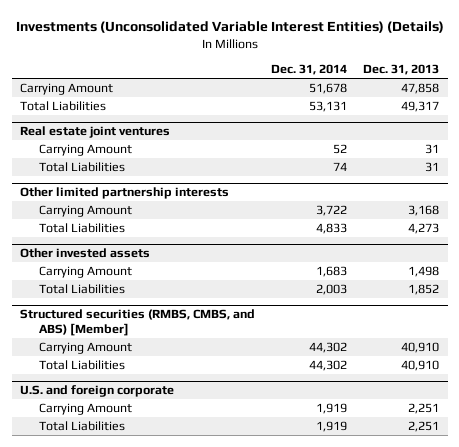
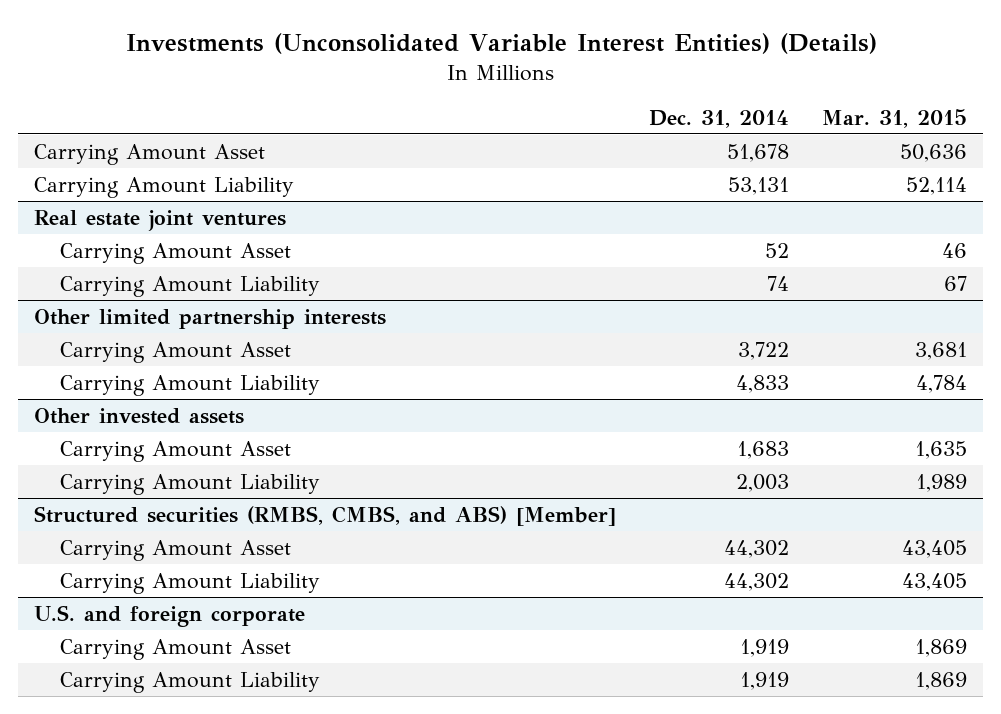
- | Dec. 31, 2014 | Dec. 31, 2013
+ | Dec. 31, 2014 | Mar. 31, 2015
- Carrying Amount | 51,678 | 47,858
- Total Liabilities | 53,131 | 49,317
+ Carrying Amount Asset | 51,678 | 50,636
+ Carrying Amount Liability | 53,131 | 52,114
@ Real estate joint ventures
- Carrying Amount | 52 | 31
- Total Liabilities | 74 | 31
+ Carrying Amount Asset | 52 | 46
+ Carrying Amount Liability | 74 | 67
@ Other limited partnership interests
- Carrying Amount | 3,722 | 3,168
- Total Liabilities | 4,833 | 4,273
+ Carrying Amount Asset | 3,722 | 3,681
+ Carrying Amount Liability | 4,833 | 4,784
@ Other invested assets
- Carrying Amount | 1,683 | 1,498
- Total Liabilities | 2,003 | 1,852
+ Carrying Amount Asset | 1,683 | 1,635
+ Carrying Amount Liability | 2,003 | 1,989
@ Structured securities (RMBS, CMBS, and ABS) [Member]
- Carrying Amount | 44,302 | 40,910
- Total Liabilities | 44,302 | 40,910
+ Carrying Amount Asset | 44,302 | 43,405
+ Carrying Amount Liability | 44,302 | 43,405
@ U.S. and foreign corporate
- Carrying Amount | 1,919 | 2,251
- Total Liabilities | 1,919 | 2,251
+ Carrying Amount Asset | 1,919 | 1,869
+ Carrying Amount Liability | 1,919 | 1,869

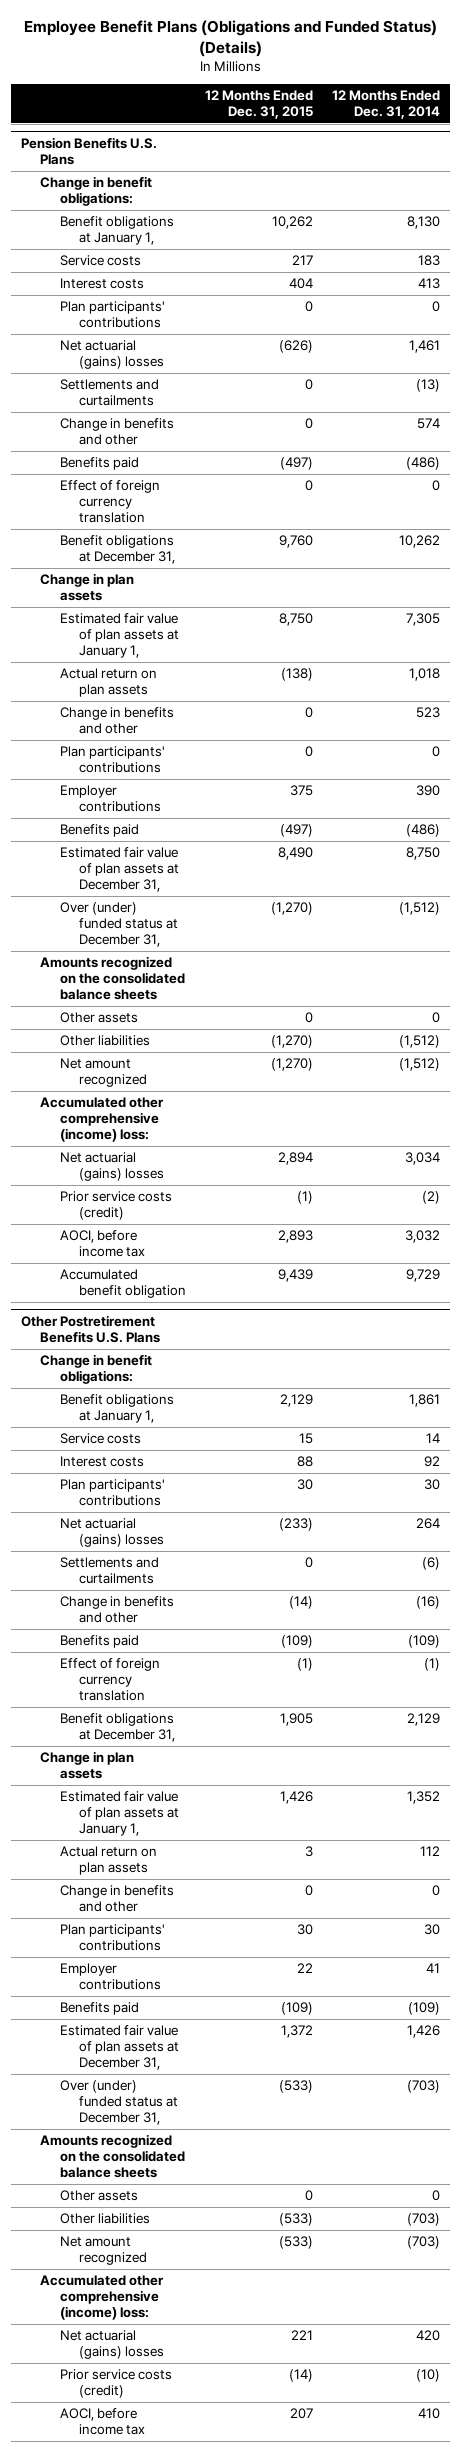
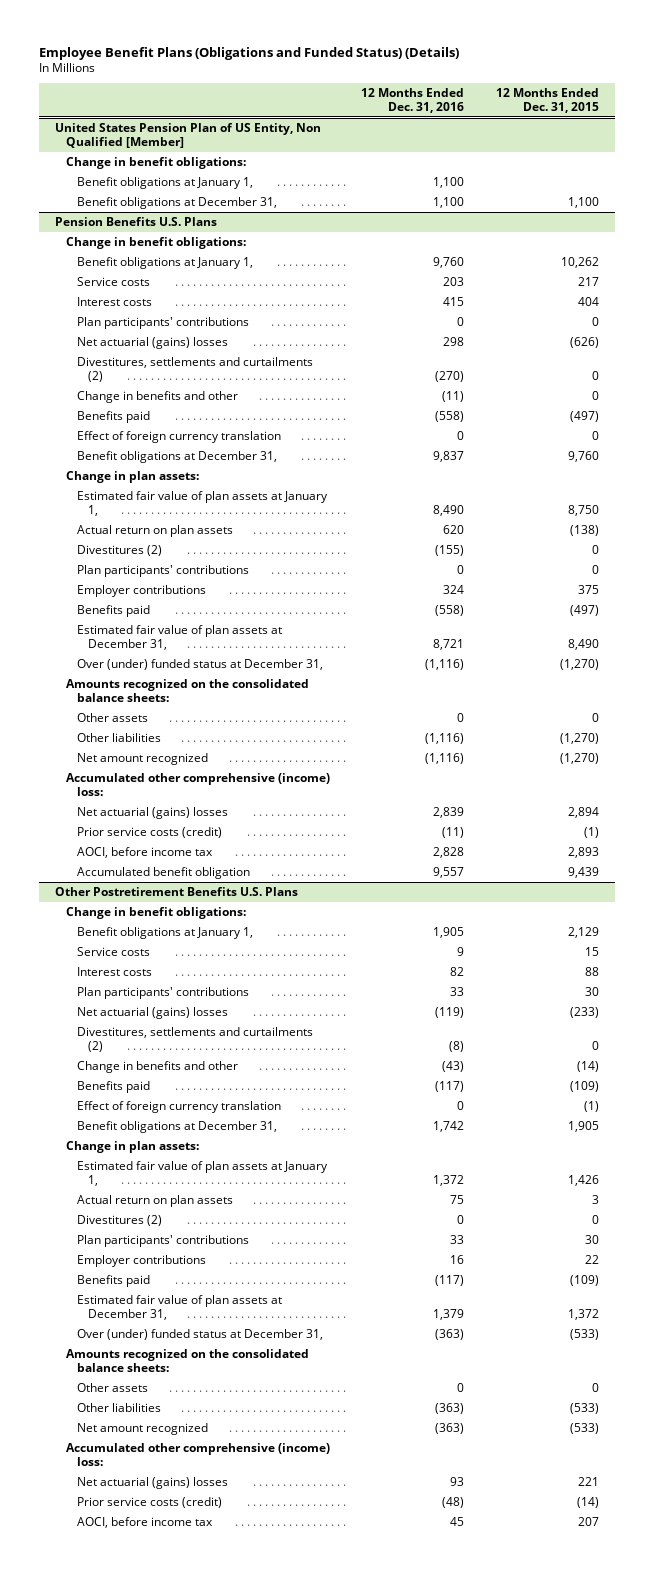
- | 12 Months Ended Dec. 31, 2015 | 12 Months Ended Dec. 31, 2014
+ | 12 Months Ended Dec. 31, 2016 | 12 Months Ended Dec. 31, 2015
+ United States Pension Plan of US Entity, Non Qualified [Member]
+ Change in benefit obligations:
+ Benefit obligations at January 1, | 1,100 |
+ Benefit obligations at December 31, | 1,100 | 1,100
@ Pension Benefits U.S. Plans
- Settlements and curtailments | 0 | (13)
+ Divestitures, settlements and curtailments (2) | (270) | 0
- Change in plan assets
+ Change in plan assets:
- Change in benefits and other | 0 | 523
+ Divestitures (2) | (155) | 0
- Amounts recognized on the consolidated balance sheets
+ Amounts recognized on the consolidated balance sheets:
@ Other Postretirement Benefits U.S. Plans
- Settlements and curtailments | 0 | (6)
+ Divestitures, settlements and curtailments (2) | (8) | 0
- Change in plan assets
+ Change in plan assets:
- Change in benefits and other | 0 | 0
+ Divestitures (2) | 0 | 0
- Amounts recognized on the consolidated balance sheets
+ Amounts recognized on the consolidated balance sheets:

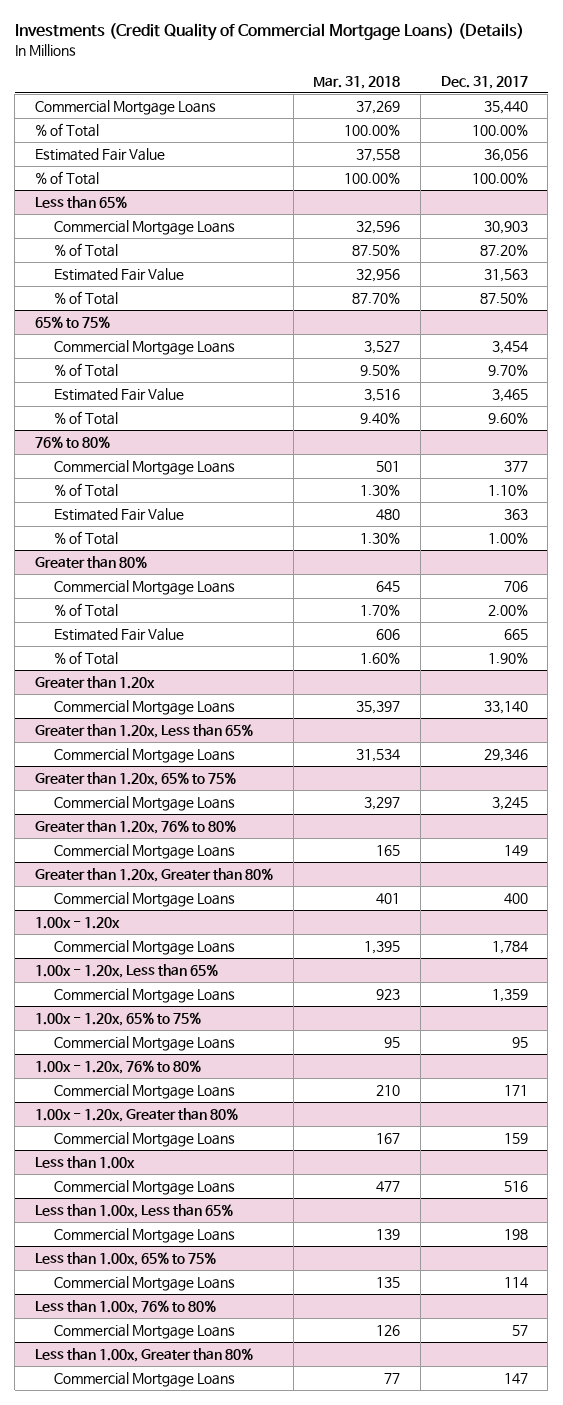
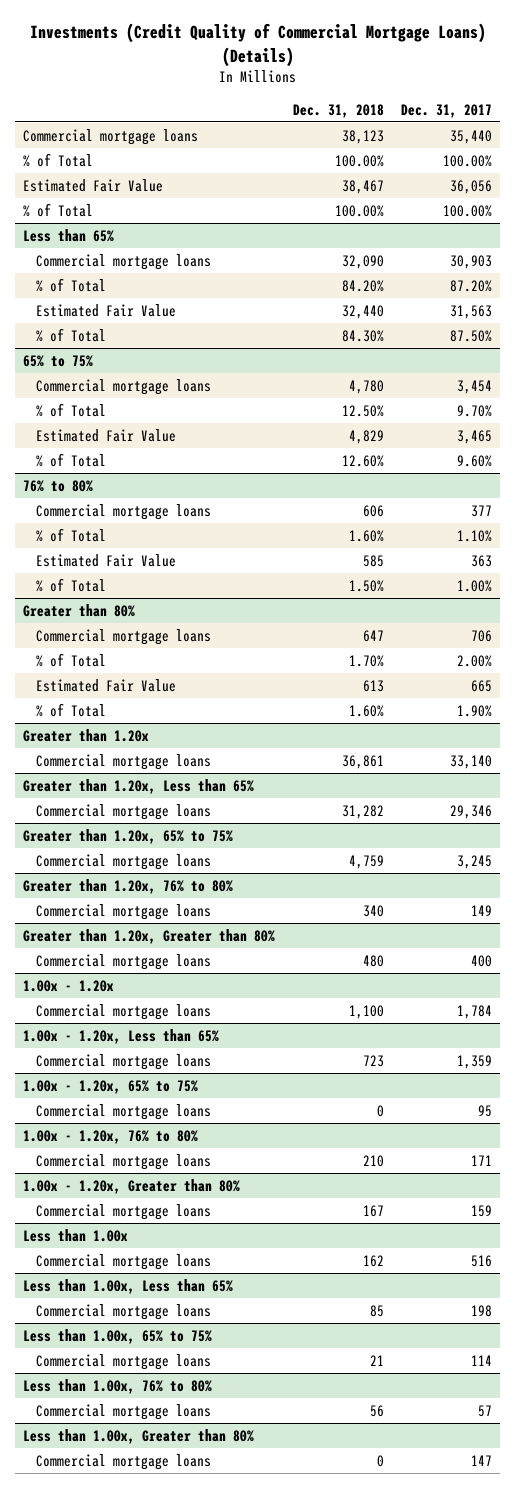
- | Mar. 31, 2018 | Dec. 31, 2017
+ | Dec. 31, 2018 | Dec. 31, 2017
- Commercial Mortgage Loans | 37,269 | 35,440
+ Commercial mortgage loans | 38,123 | 35,440
@ Less than 65%
- Commercial Mortgage Loans | 32,596 | 30,903
+ Commercial mortgage loans | 32,090 | 30,903
@ 65% to 75%
- Commercial Mortgage Loans | 3,527 | 3,454
+ Commercial mortgage loans | 4,780 | 3,454
@ 76% to 80%
- Commercial Mortgage Loans | 501 | 377
+ Commercial mortgage loans | 606 | 377
@ Greater than 80%
- Commercial Mortgage Loans | 645 | 706
+ Commercial mortgage loans | 647 | 706
@ Greater than 1.20x
- Commercial Mortgage Loans | 35,397 | 33,140
+ Commercial mortgage loans | 36,861 | 33,140
@ Greater than 1.20x, Less than 65%
- Commercial Mortgage Loans | 31,534 | 29,346
+ Commercial mortgage loans | 31,282 | 29,346
@ Greater than 1.20x, 65% to 75%
- Commercial Mortgage Loans | 3,297 | 3,245
+ Commercial mortgage loans | 4,759 | 3,245
@ Greater than 1.20x, 76% to 80%
- Commercial Mortgage Loans | 165 | 149
+ Commercial mortgage loans | 340 | 149
@ Greater than 1.20x, Greater than 80%
- Commercial Mortgage Loans | 401 | 400
+ Commercial mortgage loans | 480 | 400
@ 1.00x - 1.20x
- Commercial Mortgage Loans | 1,395 | 1,784
+ Commercial mortgage loans | 1,100 | 1,784
@ 1.00x - 1.20x, Less than 65%
- Commercial Mortgage Loans | 923 | 1,359
+ Commercial mortgage loans | 723 | 1,359
@ 1.00x - 1.20x, 65% to 75%
- Commercial Mortgage Loans | 95 | 95
+ Commercial mortgage loans | 0 | 95
@ 1.00x - 1.20x, 76% to 80%
- Commercial Mortgage Loans | 210 | 171
+ Commercial mortgage loans | 210 | 171
@ 1.00x - 1.20x, Greater than 80%
- Commercial Mortgage Loans | 167 | 159
+ Commercial mortgage loans | 167 | 159
@ Less than 1.00x
- Commercial Mortgage Loans | 477 | 516
+ Commercial mortgage loans | 162 | 516
@ Less than 1.00x, Less than 65%
- Commercial Mortgage Loans | 139 | 198
+ Commercial mortgage loans | 85 | 198
@ Less than 1.00x, 65% to 75%
- Commercial Mortgage Loans | 135 | 114
+ Commercial mortgage loans | 21 | 114
@ Less than 1.00x, 76% to 80%
- Commercial Mortgage Loans | 126 | 57
+ Commercial mortgage loans | 56 | 57
@ Less than 1.00x, Greater than 80%
- Commercial Mortgage Loans | 77 | 147
+ Commercial mortgage loans | 0 | 147

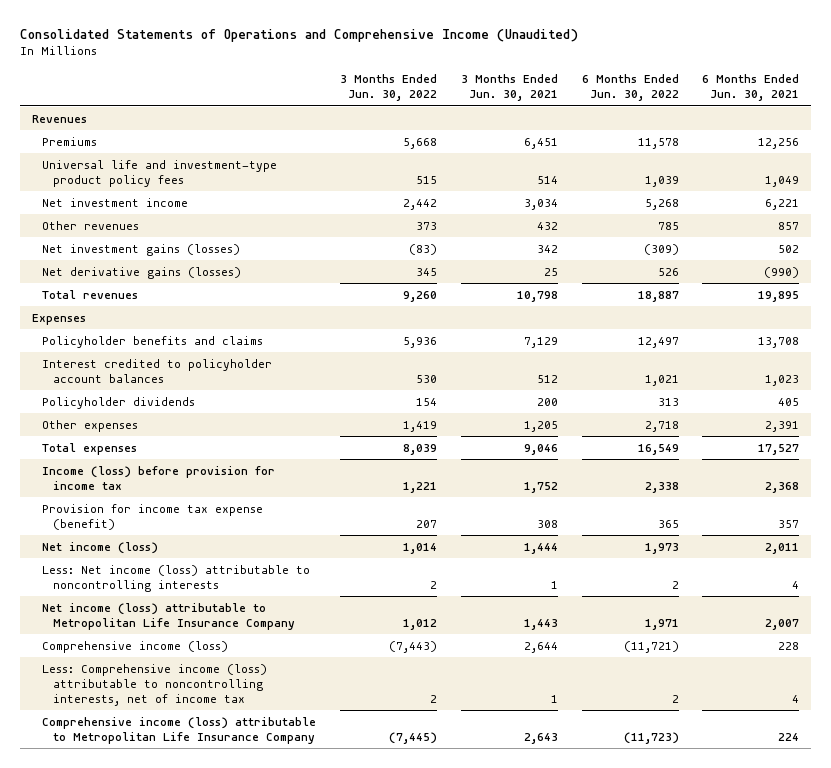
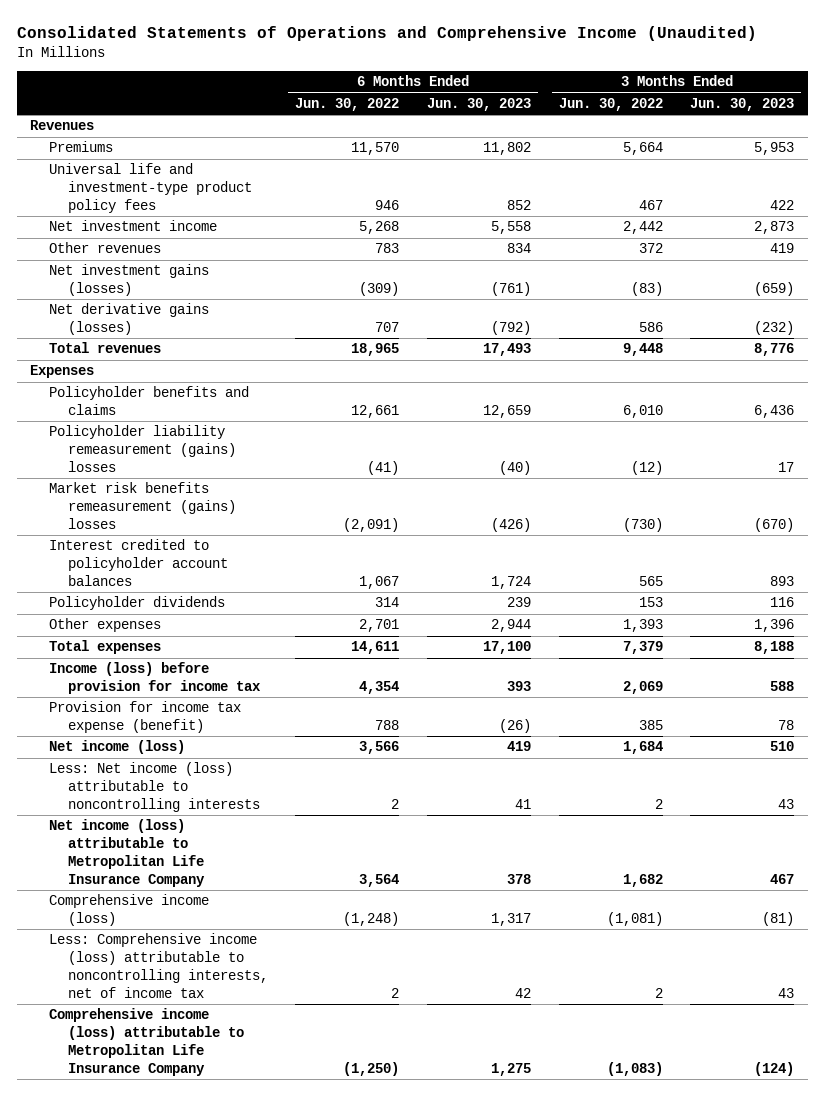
- | 3 Months Ended Jun. 30, 2022 | 3 Months Ended Jun. 30, 2021 | 6 Months Ended Jun. 30, 2022 | 6 Months Ended Jun. 30, 2021
+ | 6 Months Ended Jun. 30, 2022 | 6 Months Ended Jun. 30, 2023 | 3 Months Ended Jun. 30, 2022 | 3 Months Ended Jun. 30, 2023
- Premiums | 5,668 | 6,451 | 11,578 | 12,256
- Universal life and investment-type product policy fees | 515 | 514 | 1,039 | 1,049
+ Premiums | 11,570 | 11,802 | 5,664 | 5,953
+ Universal life and investment-type product policy fees | 946 | 852 | 467 | 422
- Other revenues | 373 | 432 | 785 | 857
+ Other revenues | 783 | 834 | 372 | 419
- Net derivative gains (losses) | 345 | 25 | 526 | (990)
- Total revenues | 9,260 | 10,798 | 18,887 | 19,895
+ Net derivative gains (losses) | 707 | (792) | 586 | (232)
+ Total revenues | 18,965 | 17,493 | 9,448 | 8,776
- Policyholder benefits and claims | 5,936 | 7,129 | 12,497 | 13,708
- Interest credited to policyholder account balances | 530 | 512 | 1,021 | 1,023
- Policyholder dividends | 154 | 200 | 313 | 405
- Other expenses | 1,419 | 1,205 | 2,718 | 2,391
- Total expenses | 8,039 | 9,046 | 16,549 | 17,527
- Income (loss) before provision for income tax | 1,221 | 1,752 | 2,338 | 2,368
- Provision for income tax expense (benefit) | 207 | 308 | 365 | 357
- Net income (loss) | 1,014 | 1,444 | 1,973 | 2,011
+ Policyholder benefits and claims | 12,661 | 12,659 | 6,010 | 6,436
+ Policyholder liability remeasurement (gains) losses | (41) | (40) | (12) | 17
+ Market risk benefits remeasurement (gains) losses | (2,091) | (426) | (730) | (670)
+ Interest credited to policyholder account balances | 1,067 | 1,724 | 565 | 893
+ Policyholder dividends | 314 | 239 | 153 | 116
+ Other expenses | 2,701 | 2,944 | 1,393 | 1,396
+ Total expenses | 14,611 | 17,100 | 7,379 | 8,188
+ Income (loss) before provision for income tax | 4,354 | 393 | 2,069 | 588
+ Provision for income tax expense (benefit) | 788 | (26) | 385 | 78
+ Net income (loss) | 3,566 | 419 | 1,684 | 510
- Net income (loss) attributable to Metropolitan Life Insurance Company | 1,012 | 1,443 | 1,971 | 2,007
- Comprehensive income (loss) | (7,443) | 2,644 | (11,721) | 228
+ Net income (loss) attributable to Metropolitan Life Insurance Company | 3,564 | 378 | 1,682 | 467
+ Comprehensive income (loss) | (1,248) | 1,317 | (1,081) | (81)
- Comprehensive income (loss) attributable to Metropolitan Life Insurance Company | (7,445) | 2,643 | (11,723) | 224
+ Comprehensive income (loss) attributable to Metropolitan Life Insurance Company | (1,250) | 1,275 | (1,083) | (124)

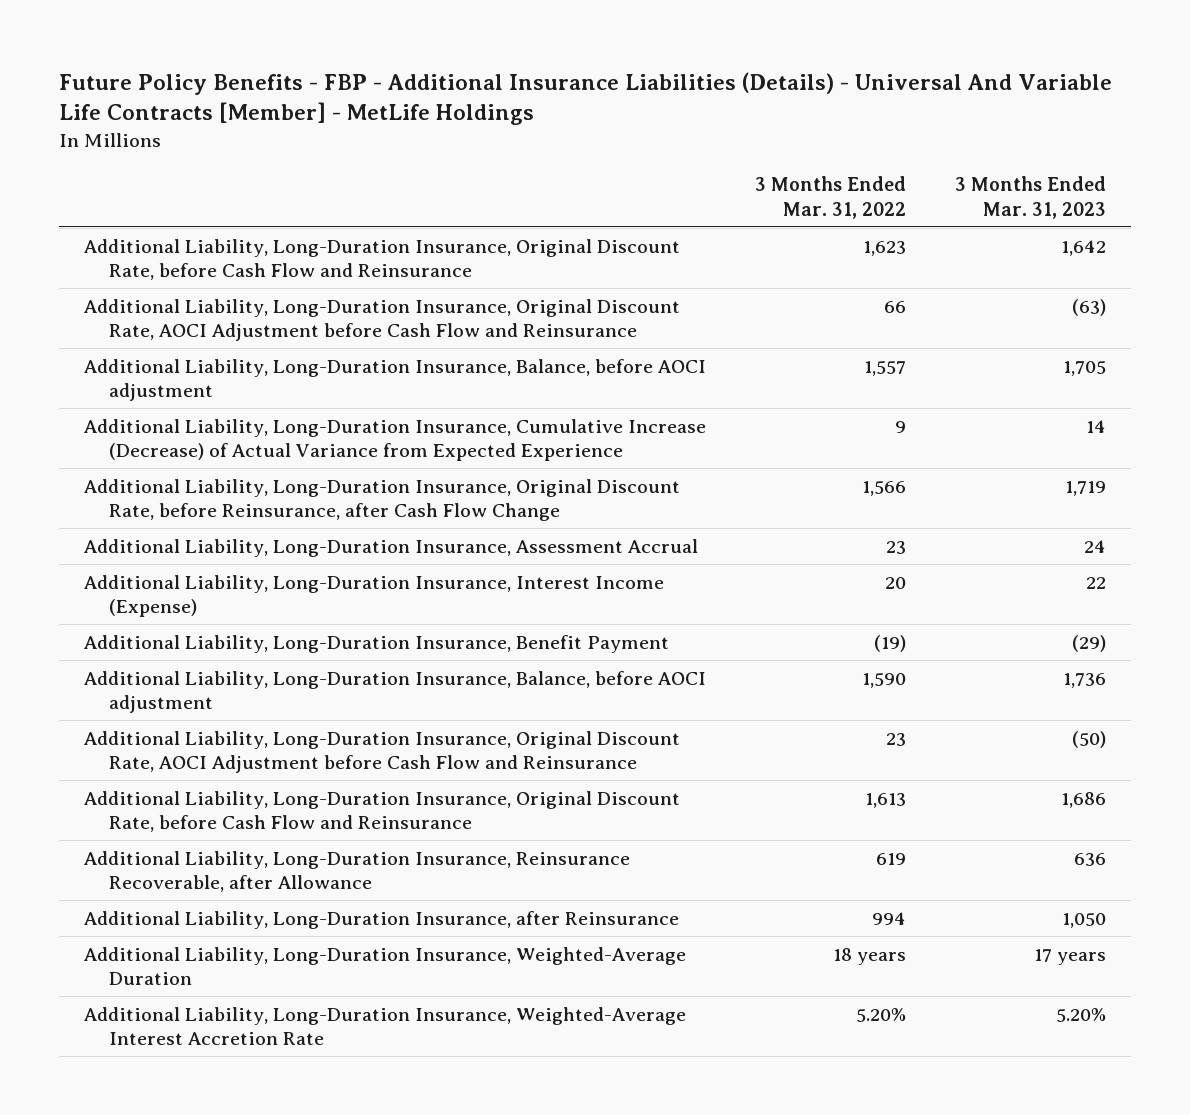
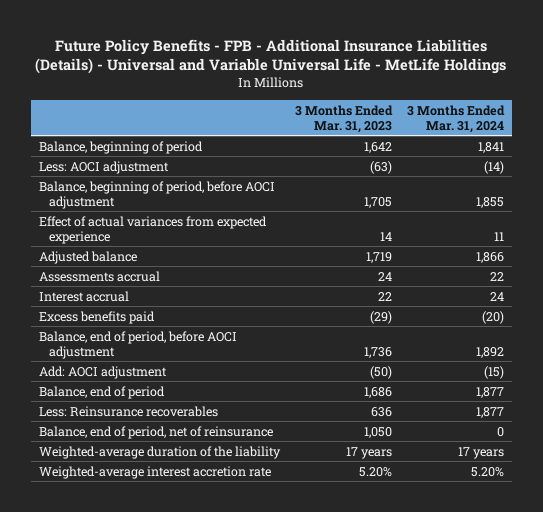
- Future Policy Benefits - FBP - Additional Insurance Liabilities (Details) - Universal And Variable Life Contracts [Member] - MetLife Holdings
+ Future Policy Benefits - FPB - Additional Insurance Liabilities (Details) - Universal and Variable Universal Life - MetLife Holdings
- | 3 Months Ended Mar. 31, 2022 | 3 Months Ended Mar. 31, 2023
+ | 3 Months Ended Mar. 31, 2023 | 3 Months Ended Mar. 31, 2024
- Additional Liability, Long-Duration Insurance, Original Discount Rate, before Cash Flow and Reinsurance | 1,623 | 1,642
- Additional Liability, Long-Duration Insurance, Original Discount Rate, AOCI Adjustment before Cash Flow and Reinsurance | 66 | (63)
- Additional Liability, Long-Duration Insurance, Balance, before AOCI adjustment | 1,557 | 1,705
- Additional Liability, Long-Duration Insurance, Cumulative Increase (Decrease) of Actual Variance from Expected Experience | 9 | 14
- Additional Liability, Long-Duration Insurance, Original Discount Rate, before Reinsurance, after Cash Flow Change | 1,566 | 1,719
- Additional Liability, Long-Duration Insurance, Assessment Accrual | 23 | 24
- Additional Liability, Long-Duration Insurance, Interest Income (Expense) | 20 | 22
- Additional Liability, Long-Duration Insurance, Benefit Payment | (19) | (29)
- Additional Liability, Long-Duration Insurance, Balance, before AOCI adjustment | 1,590 | 1,736
- Additional Liability, Long-Duration Insurance, Original Discount Rate, AOCI Adjustment before Cash Flow and Reinsurance | 23 | (50)
- Additional Liability, Long-Duration Insurance, Original Discount Rate, before Cash Flow and Reinsurance | 1,613 | 1,686
- Additional Liability, Long-Duration Insurance, Reinsurance Recoverable, after Allowance | 619 | 636
- Additional Liability, Long-Duration Insurance, after Reinsurance | 994 | 1,050
- Additional Liability, Long-Duration Insurance, Weighted-Average Duration | 18 years | 17 years
- Additional Liability, Long-Duration Insurance, Weighted-Average Interest Accretion Rate | 5.20% | 5.20%
+ Balance, beginning of period | 1,642 | 1,841
+ Less: AOCI adjustment | (63) | (14)
+ Balance, beginning of period, before AOCI adjustment | 1,705 | 1,855
+ Effect of actual variances from expected experience | 14 | 11
+ Adjusted balance | 1,719 | 1,866
+ Assessments accrual | 24 | 22
+ Interest accrual | 22 | 24
+ Excess benefits paid | (29) | (20)
+ Balance, end of period, before AOCI adjustment | 1,736 | 1,892
+ Add: AOCI adjustment | (50) | (15)
+ Balance, end of period | 1,686 | 1,877
+ Less: Reinsurance recoverables | 636 | 1,877
+ Balance, end of period, net of reinsurance | 1,050 | 0
+ Weighted-average duration of the liability | 17 years | 17 years
+ Weighted-average interest accretion rate | 5.20% | 5.20%

